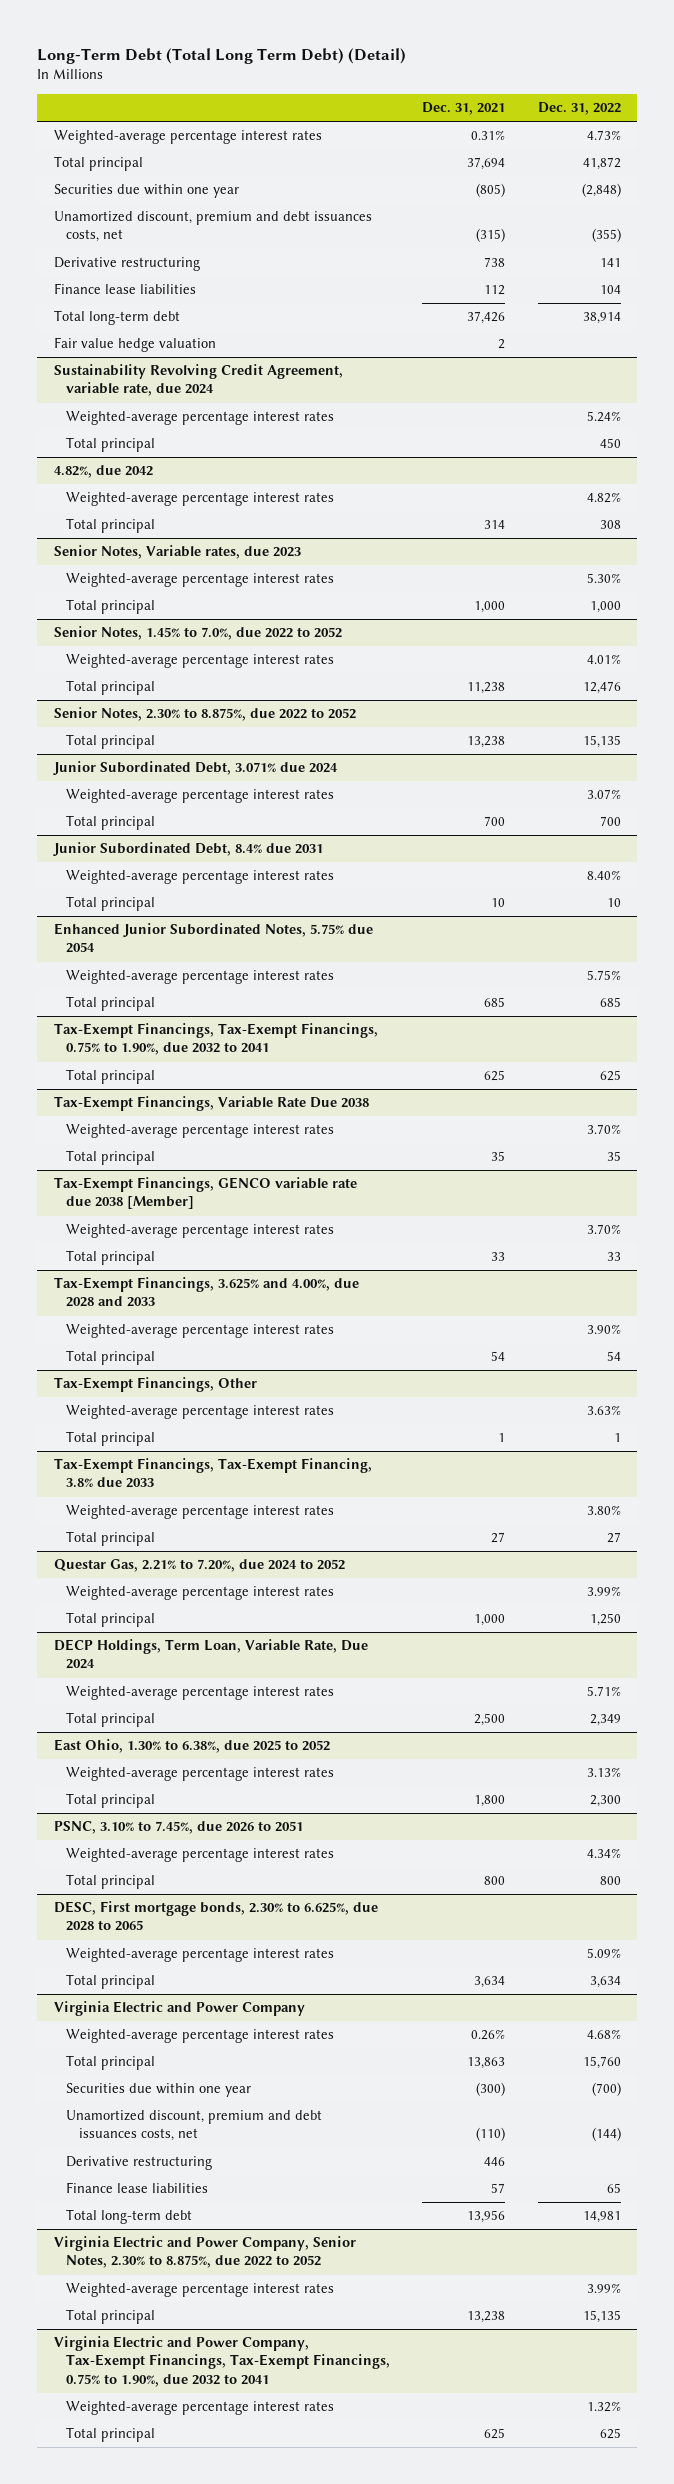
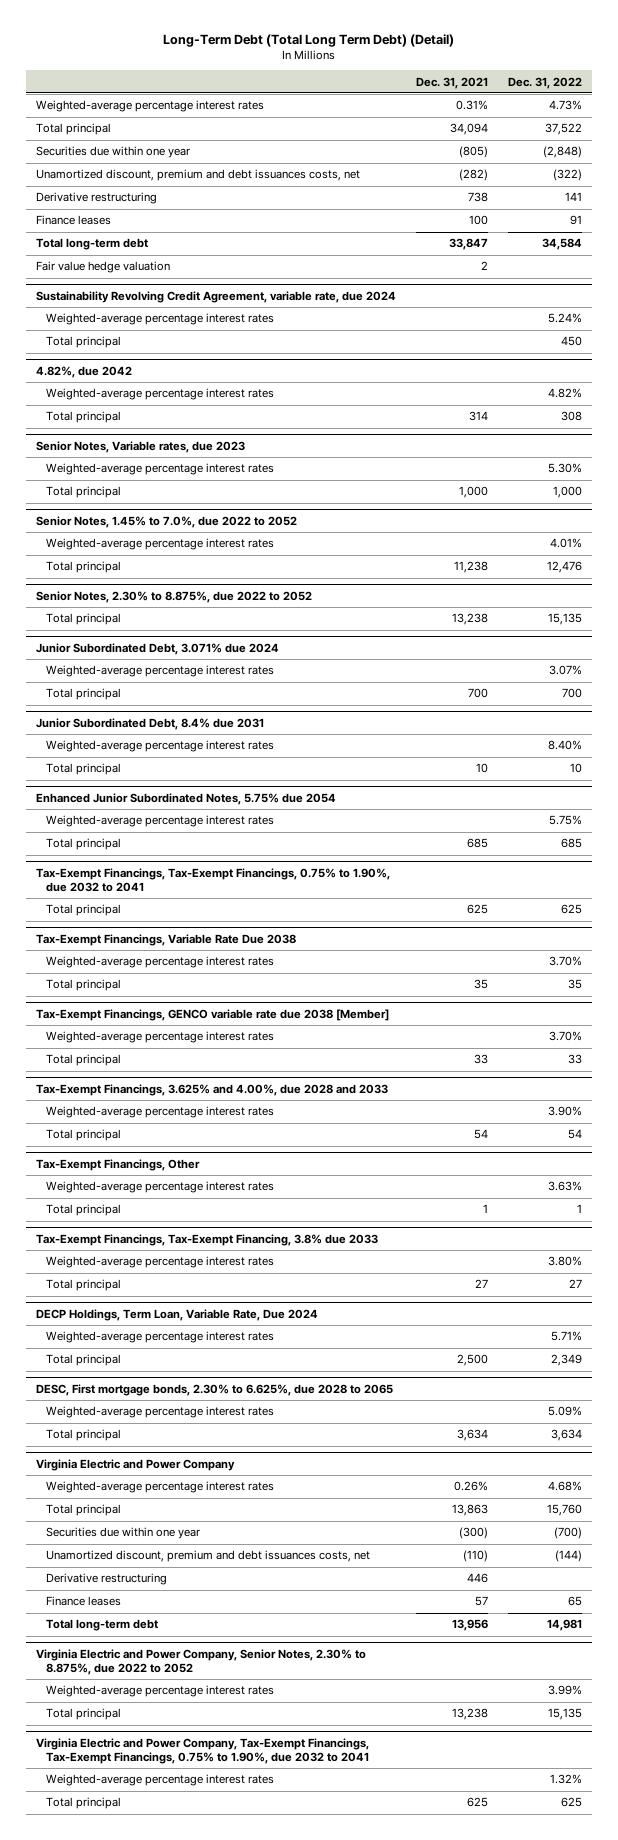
- Total principal | 37,694 | 41,872
+ Total principal | 34,094 | 37,522
- Unamortized discount, premium and debt issuances costs, net | (315) | (355)
+ Unamortized discount, premium and debt issuances costs, net | (282) | (322)
- Finance lease liabilities | 112 | 104
- Total long-term debt | 37,426 | 38,914
+ Finance leases | 100 | 91
+ Total long-term debt | 33,847 | 34,584
- Questar Gas, 2.21% to 7.20%, due 2024 to 2052
- Weighted-average percentage interest rates | | 3.99%
- Total principal | 1,000 | 1,250
- East Ohio, 1.30% to 6.38%, due 2025 to 2052
- Weighted-average percentage interest rates | | 3.13%
- Total principal | 1,800 | 2,300
- PSNC, 3.10% to 7.45%, due 2026 to 2051
- Weighted-average percentage interest rates | | 4.34%
- Total principal | 800 | 800
@ Virginia Electric and Power Company
- Finance lease liabilities | 57 | 65
+ Finance leases | 57 | 65

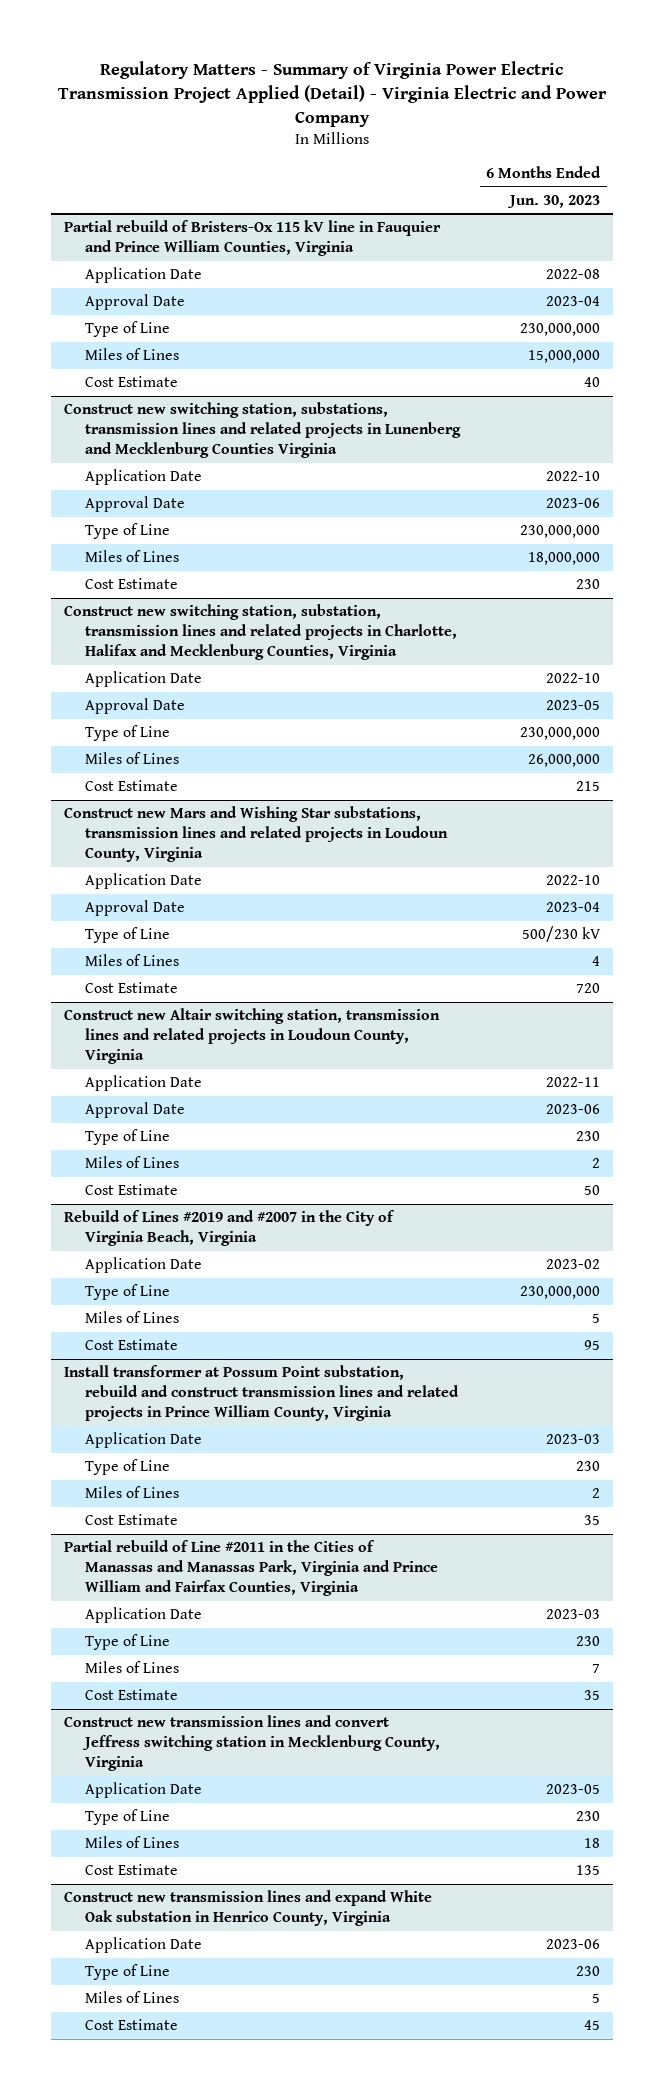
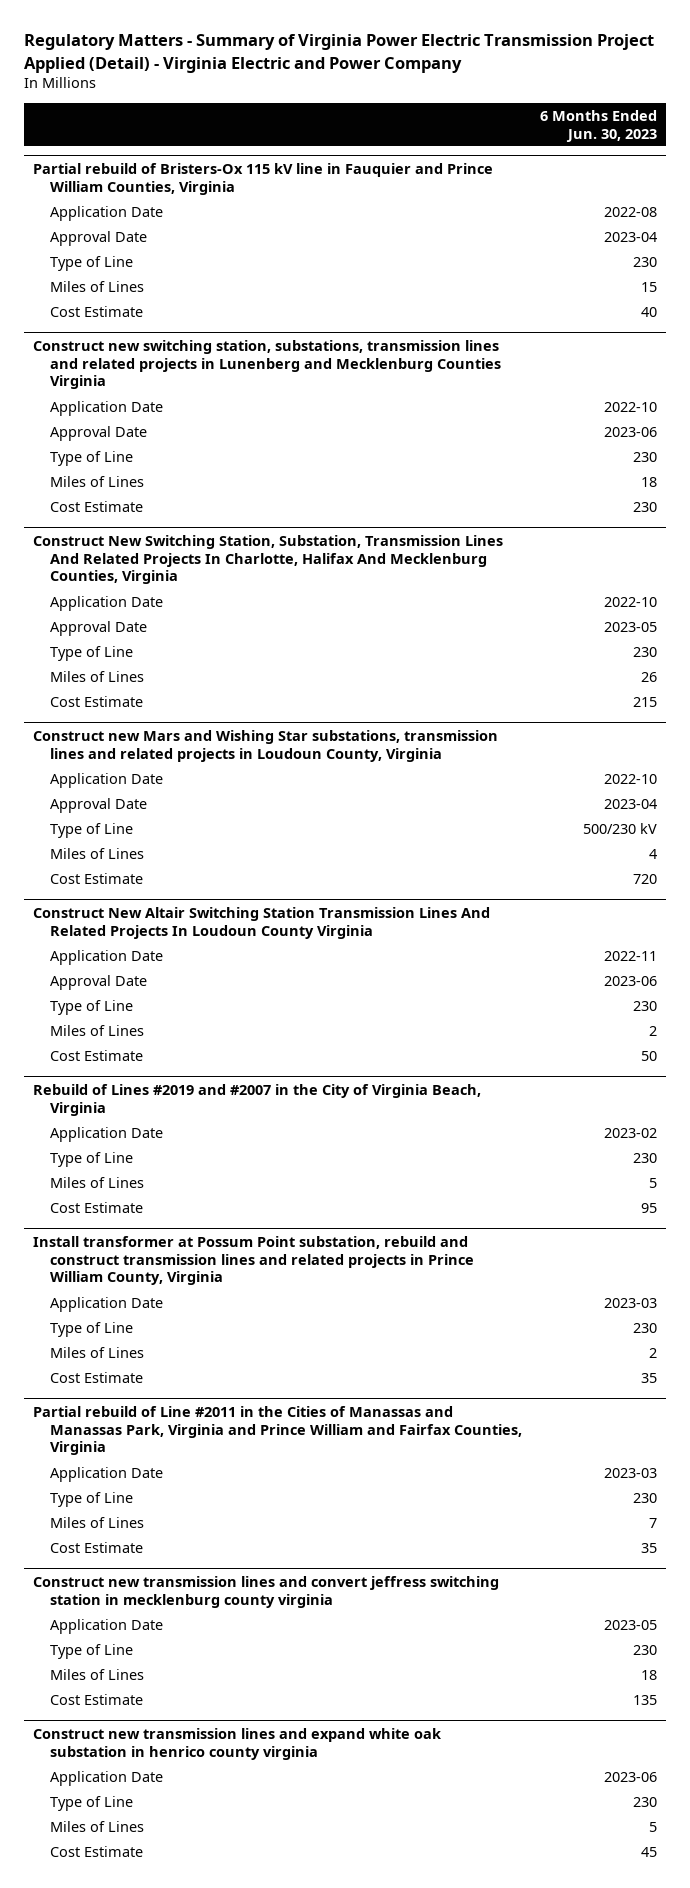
@ Partial rebuild of Bristers-Ox 115 kV line in Fauquier and Prince William Counties, Virginia
- Type of Line | 230,000,000
- Miles of Lines | 15,000,000
+ Type of Line | 230
+ Miles of Lines | 15
@ Construct new switching station, substations, transmission lines and related projects in Lunenberg and Mecklenburg Counties Virginia
- Type of Line | 230,000,000
- Miles of Lines | 18,000,000
+ Type of Line | 230
+ Miles of Lines | 18
- Construct new switching station, substation, transmission lines and related projects in Charlotte, Halifax and Mecklenburg Counties, Virginia
+ Construct New Switching Station, Substation, Transmission Lines And Related Projects In Charlotte, Halifax And Mecklenburg Counties, Virginia
- Type of Line | 230,000,000
- Miles of Lines | 26,000,000
+ Type of Line | 230
+ Miles of Lines | 26
- Construct new Altair switching station, transmission lines and related projects in Loudoun County, Virginia
+ Construct New Altair Switching Station Transmission Lines And Related Projects In Loudoun County Virginia
@ Rebuild of Lines #2019 and #2007 in the City of Virginia Beach, Virginia
- Type of Line | 230,000,000
+ Type of Line | 230
- Construct new transmission lines and convert Jeffress switching station in Mecklenburg County, Virginia
+ Construct new transmission lines and convert jeffress switching station in mecklenburg county virginia
- Construct new transmission lines and expand White Oak substation in Henrico County, Virginia
+ Construct new transmission lines and expand white oak substation in henrico county virginia

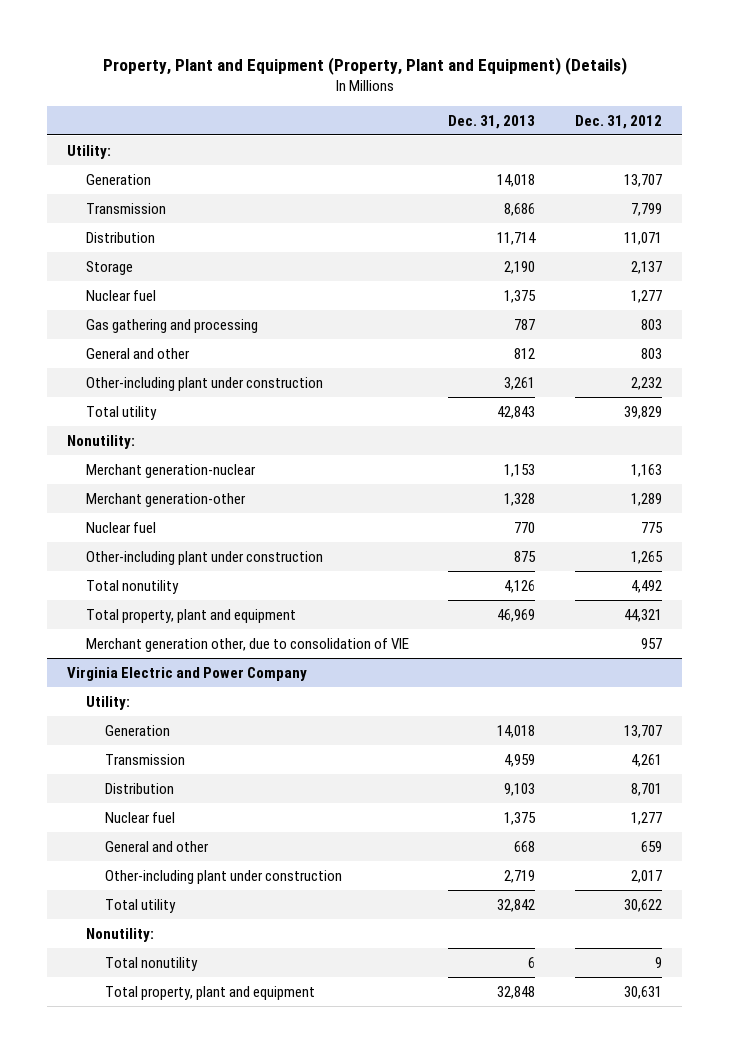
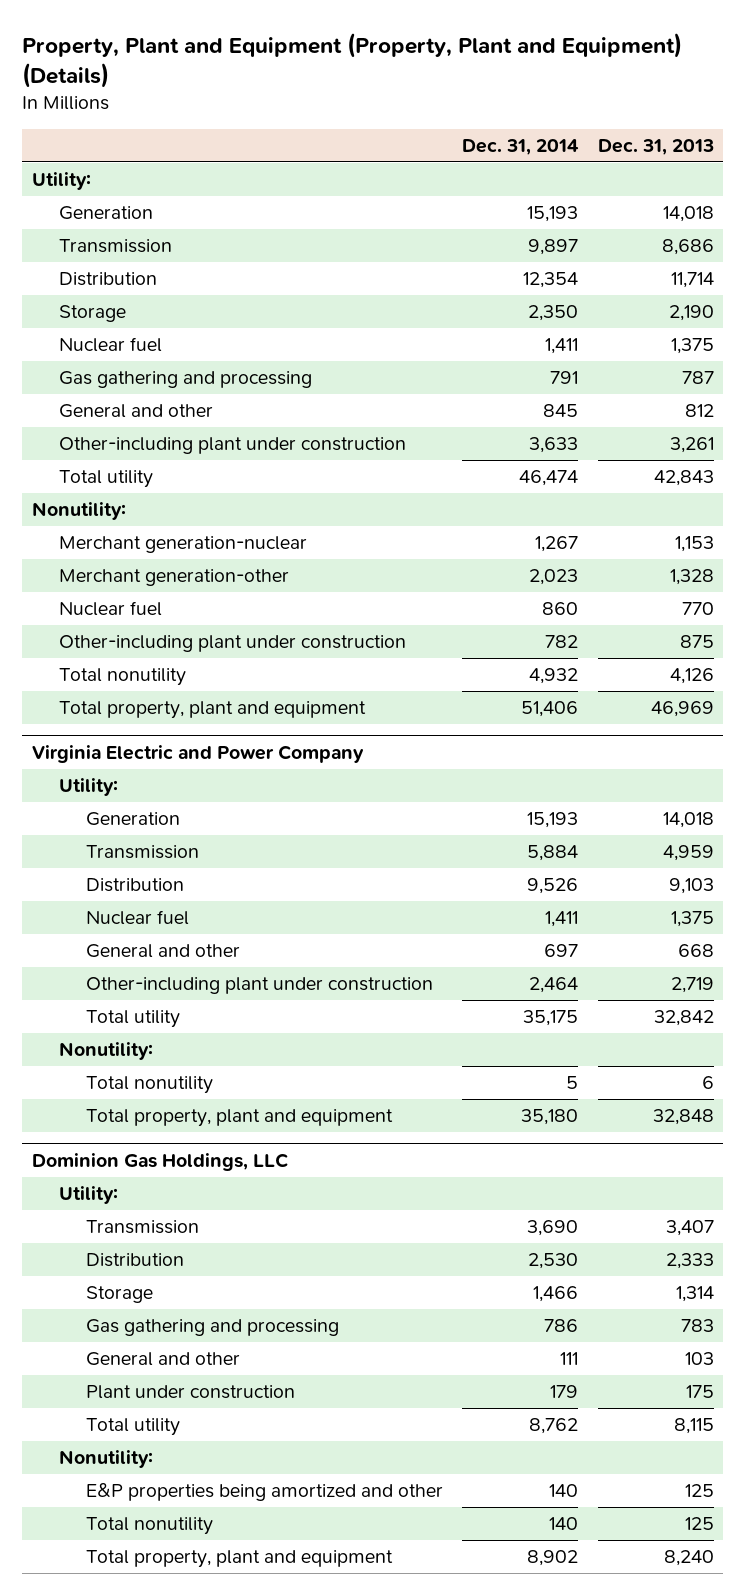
- | Dec. 31, 2013 | Dec. 31, 2012
+ | Dec. 31, 2014 | Dec. 31, 2013
- Merchant generation other, due to consolidation of VIE | | 957
+ Dominion Gas Holdings, LLC
+ Utility:
+ Transmission | 3,690 | 3,407
+ Distribution | 2,530 | 2,333
+ Storage | 1,466 | 1,314
+ Gas gathering and processing | 786 | 783
+ General and other | 111 | 103
+ Plant under construction | 179 | 175
+ Total utility | 8,762 | 8,115
+ Nonutility:
+ E&P properties being amortized and other | 140 | 125
+ Total nonutility | 140 | 125
+ Total property, plant and equipment | 8,902 | 8,240

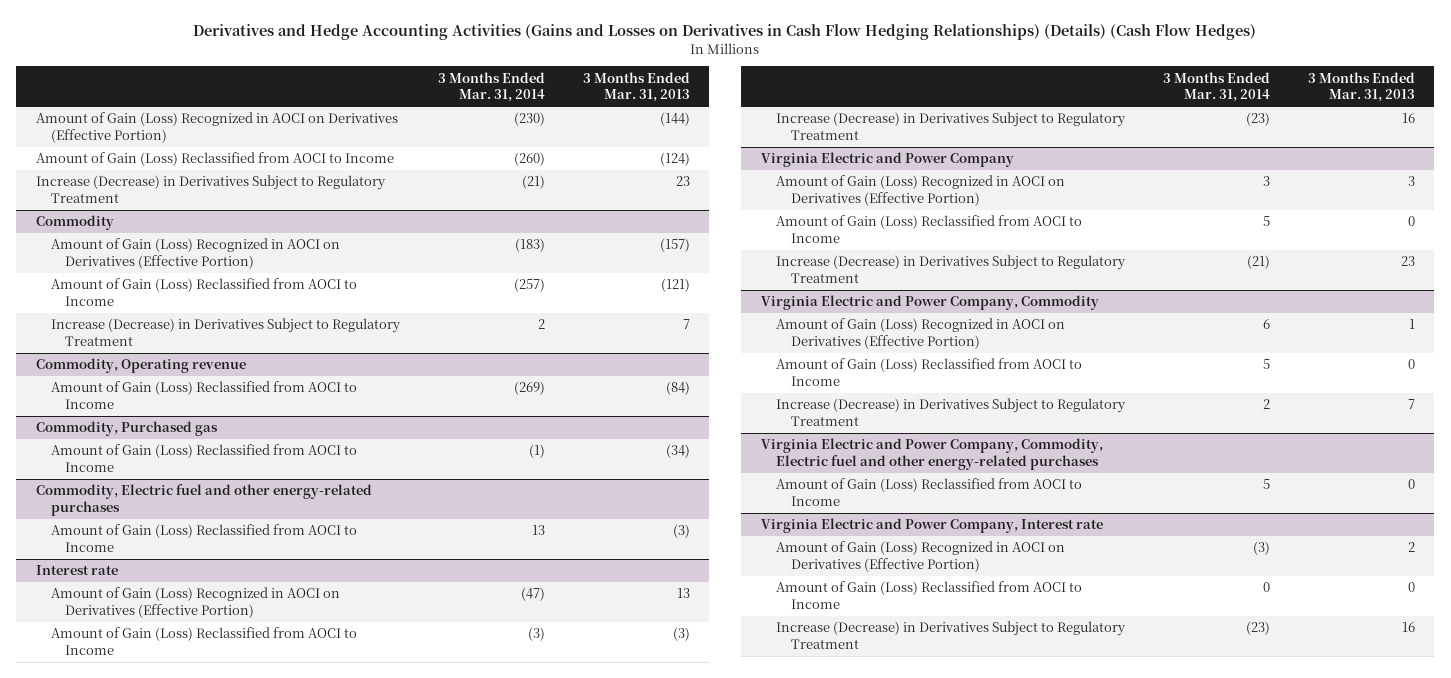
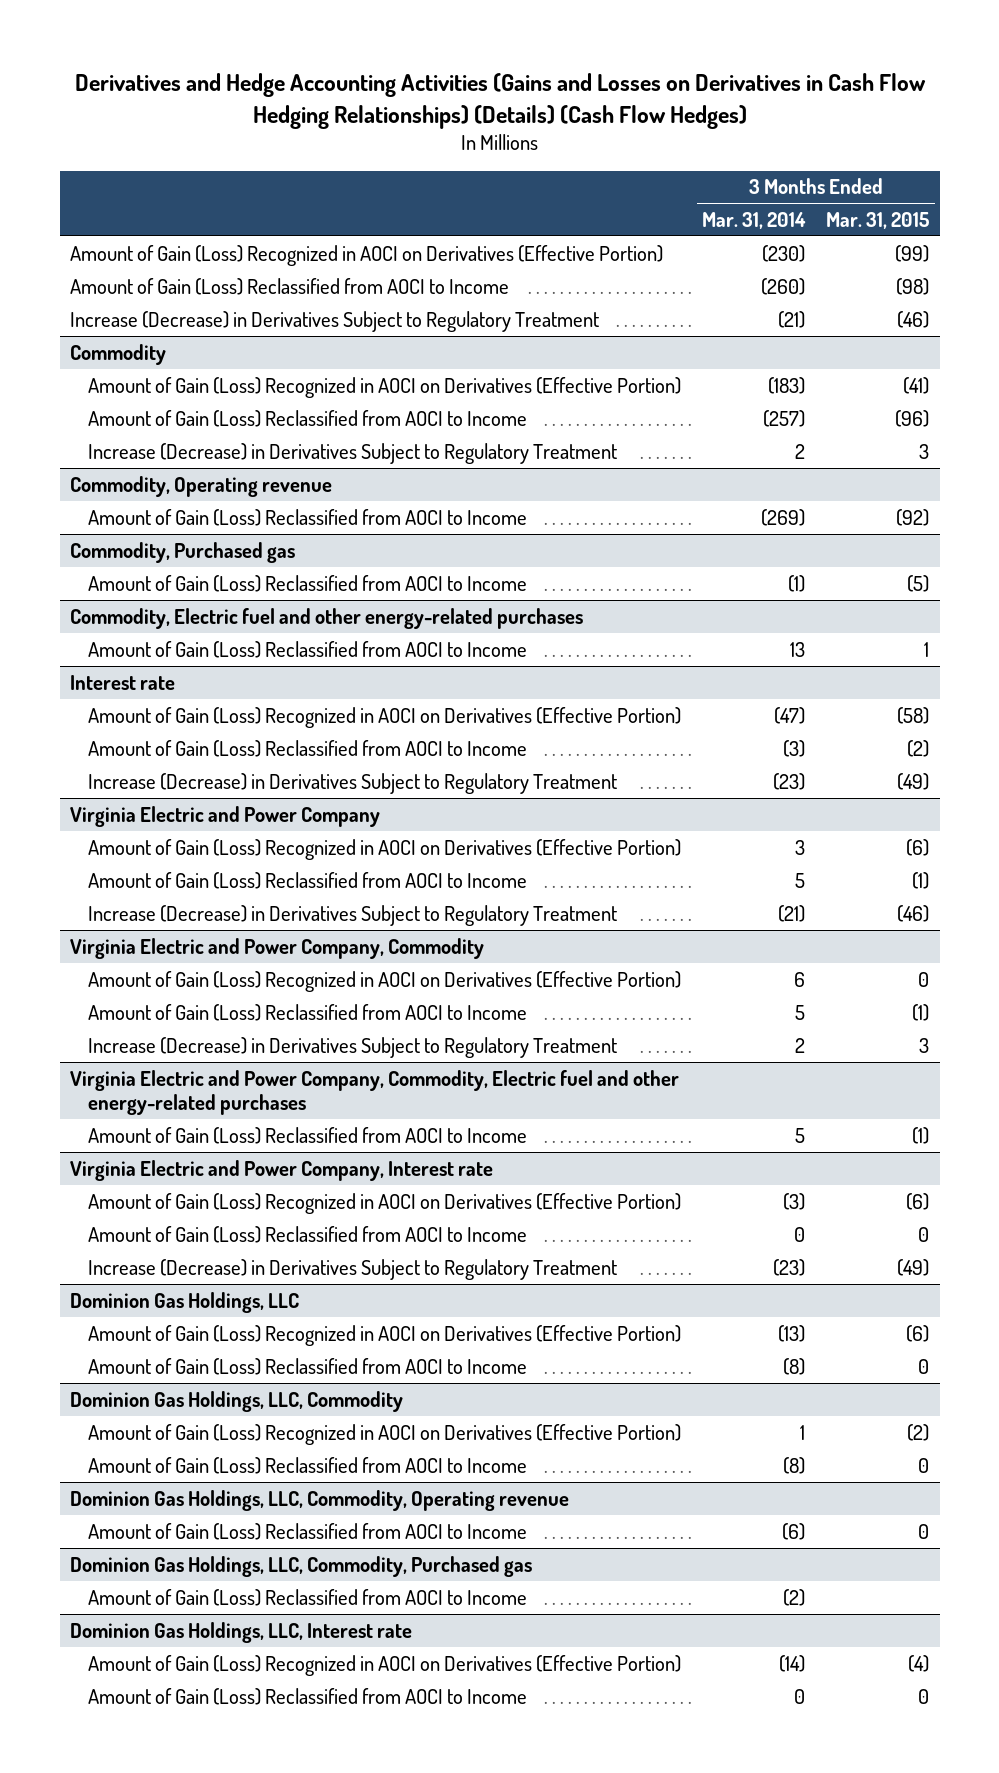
- | 3 Months Ended Mar. 31, 2014 | 3 Months Ended Mar. 31, 2013
+ | 3 Months Ended Mar. 31, 2014 | 3 Months Ended Mar. 31, 2015
+ Dominion Gas Holdings, LLC
+ Amount of Gain (Loss) Recognized in AOCI on Derivatives (Effective Portion) | (13) | (6)
+ Amount of Gain (Loss) Reclassified from AOCI to Income | (8) | 0
+ Dominion Gas Holdings, LLC, Commodity
+ Amount of Gain (Loss) Recognized in AOCI on Derivatives (Effective Portion) | 1 | (2)
+ Amount of Gain (Loss) Reclassified from AOCI to Income | (8) | 0
+ Dominion Gas Holdings, LLC, Commodity, Operating revenue
+ Amount of Gain (Loss) Reclassified from AOCI to Income | (6) | 0
+ Dominion Gas Holdings, LLC, Commodity, Purchased gas
+ Amount of Gain (Loss) Reclassified from AOCI to Income | (2) |
+ Dominion Gas Holdings, LLC, Interest rate
+ Amount of Gain (Loss) Recognized in AOCI on Derivatives (Effective Portion) | (14) | (4)
+ Amount of Gain (Loss) Reclassified from AOCI to Income | 0 | 0

